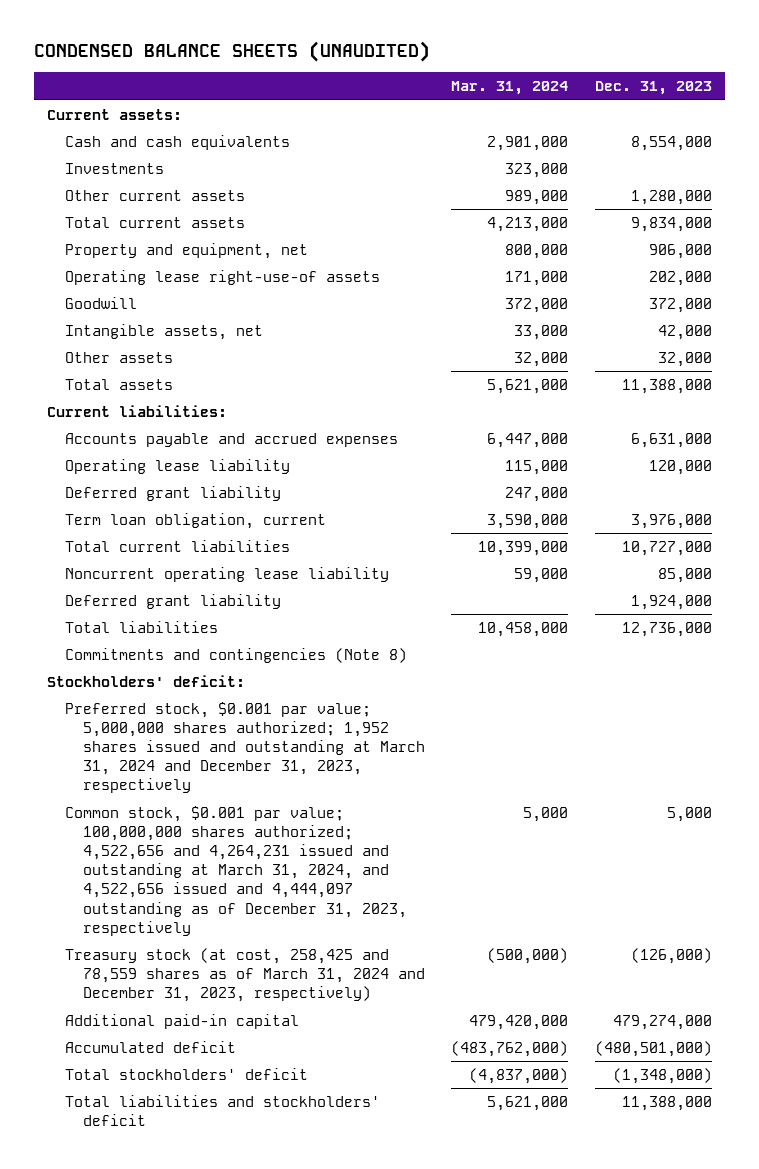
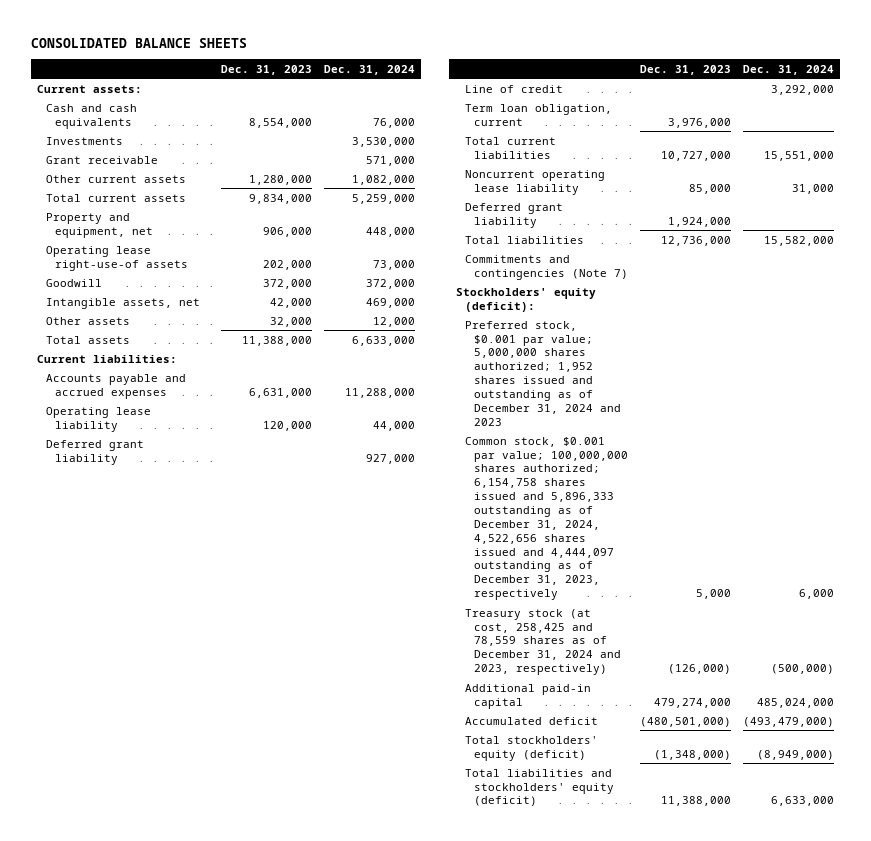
- CONDENSED BALANCE SHEETS (UNAUDITED)
+ CONSOLIDATED BALANCE SHEETS
- | Mar. 31, 2024 | Dec. 31, 2023
+ | Dec. 31, 2023 | Dec. 31, 2024
+ Grant receivable | | 571,000
+ Line of credit | | 3,292,000
- Commitments and contingencies (Note 8)
- Stockholders' deficit:
- Preferred stock, $0.001 par value; 5,000,000 shares authorized; 1,952 shares issued and outstanding at March 31, 2024 and December 31, 2023, respectively
- Common stock, $0.001 par value; 100,000,000 shares authorized; 4,522,656 and 4,264,231 issued and outstanding at March 31, 2024, and 4,522,656 issued and 4,444,097 outstanding as of December 31, 2023, respectively | 5,000 | 5,000
- Treasury stock (at cost, 258,425 and 78,559 shares as of March 31, 2024 and December 31, 2023, respectively) | (500,000) | (126,000)
+ Commitments and contingencies (Note 7)
+ Stockholders' equity (deficit):
+ Preferred stock, $0.001 par value; 5,000,000 shares authorized; 1,952 shares issued and outstanding as of December 31, 2024 and 2023
+ Common stock, $0.001 par value; 100,000,000 shares authorized; 6,154,758 shares issued and 5,896,333 outstanding as of December 31, 2024, 4,522,656 shares issued and 4,444,097 outstanding as of December 31, 2023, respectively | 5,000 | 6,000
+ Treasury stock (at cost, 258,425 and 78,559 shares as of December 31, 2024 and 2023, respectively) | (126,000) | (500,000)
- Total stockholders' deficit | (4,837,000) | (1,348,000)
- Total liabilities and stockholders' deficit | 5,621,000 | 11,388,000
+ Total stockholders' equity (deficit) | (1,348,000) | (8,949,000)
+ Total liabilities and stockholders' equity (deficit) | 11,388,000 | 6,633,000

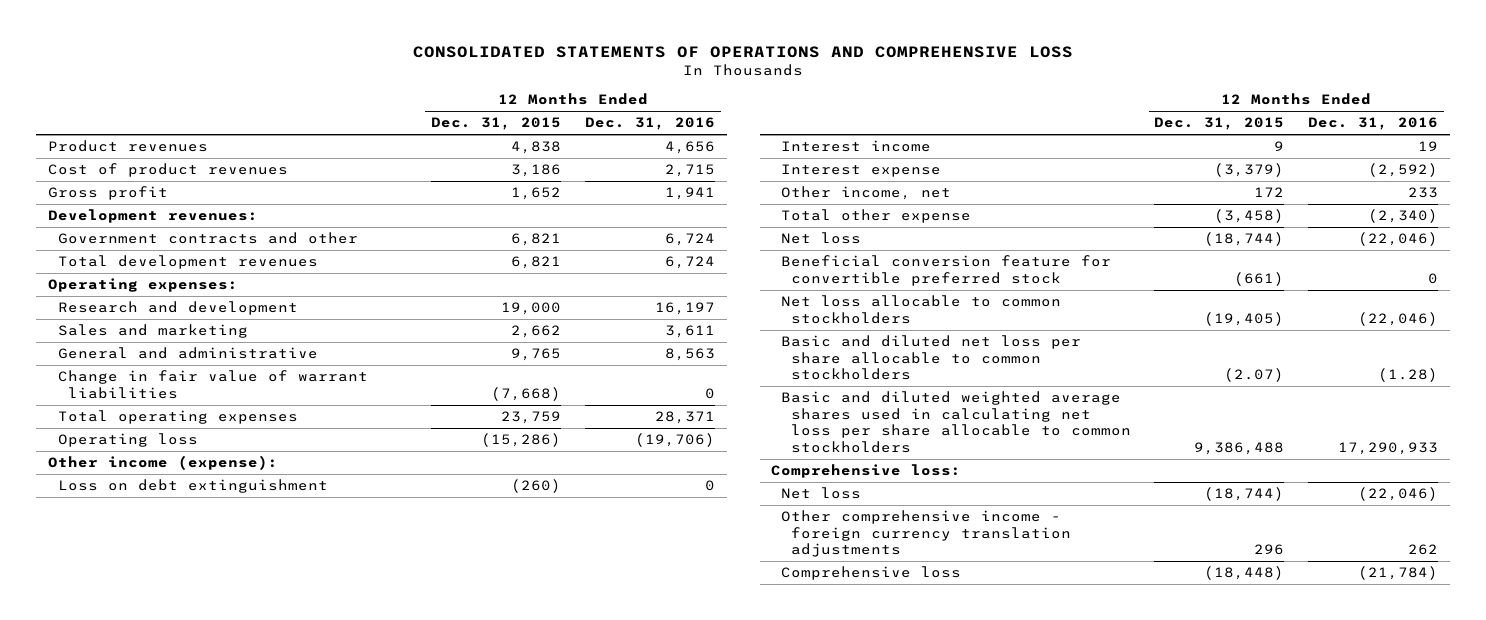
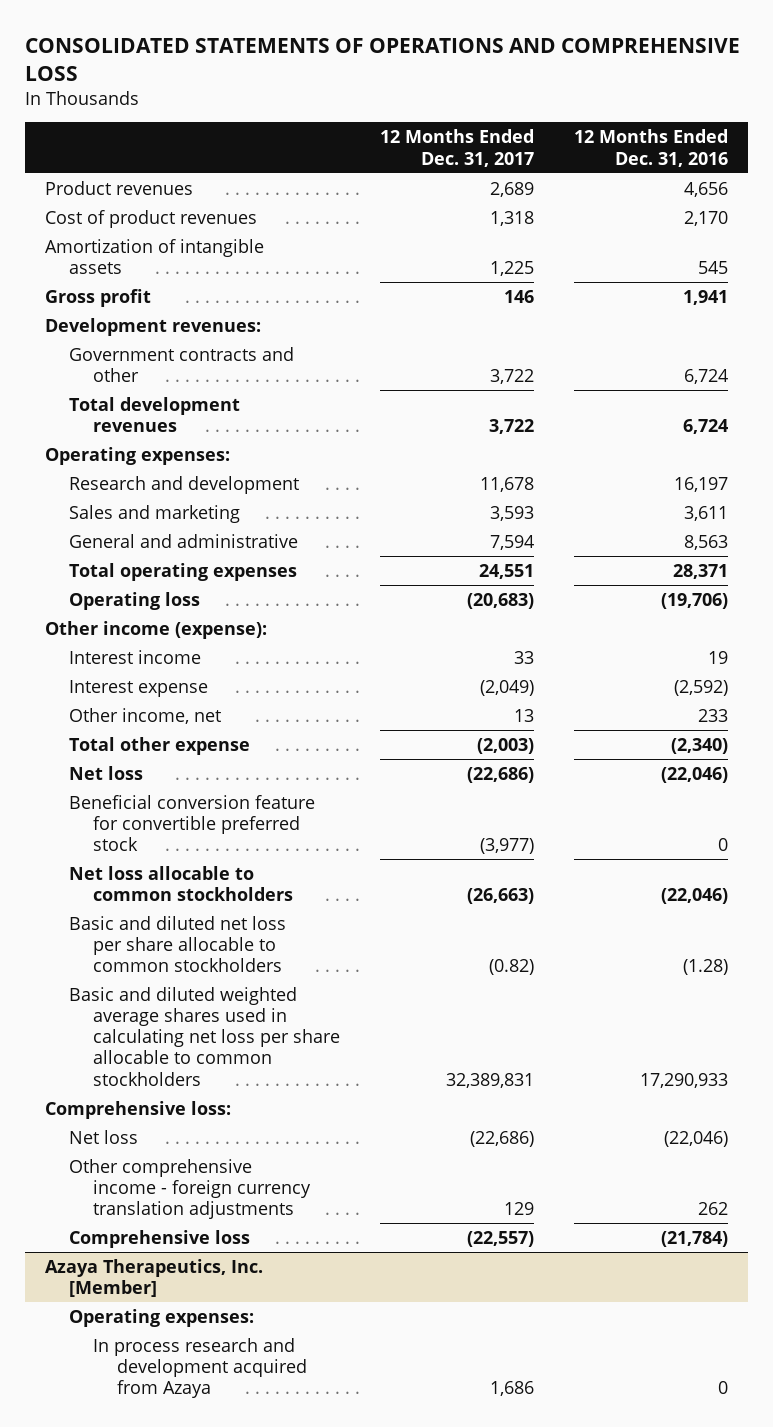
- | 12 Months Ended Dec. 31, 2015 | 12 Months Ended Dec. 31, 2016
+ | 12 Months Ended Dec. 31, 2017 | 12 Months Ended Dec. 31, 2016
- Cost of product revenues | 3,186 | 2,715
+ Cost of product revenues | 1,318 | 2,170
+ Amortization of intangible assets | 1,225 | 545
- Change in fair value of warrant liabilities | (7,668) | 0
- Loss on debt extinguishment | (260) | 0
+ Azaya Therapeutics, Inc. [Member]
+ Operating expenses:
+ In process research and development acquired from Azaya | 1,686 | 0

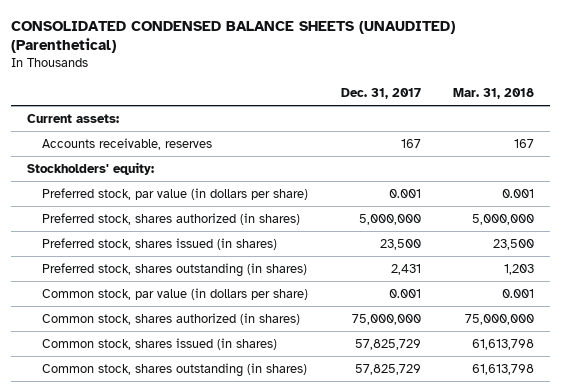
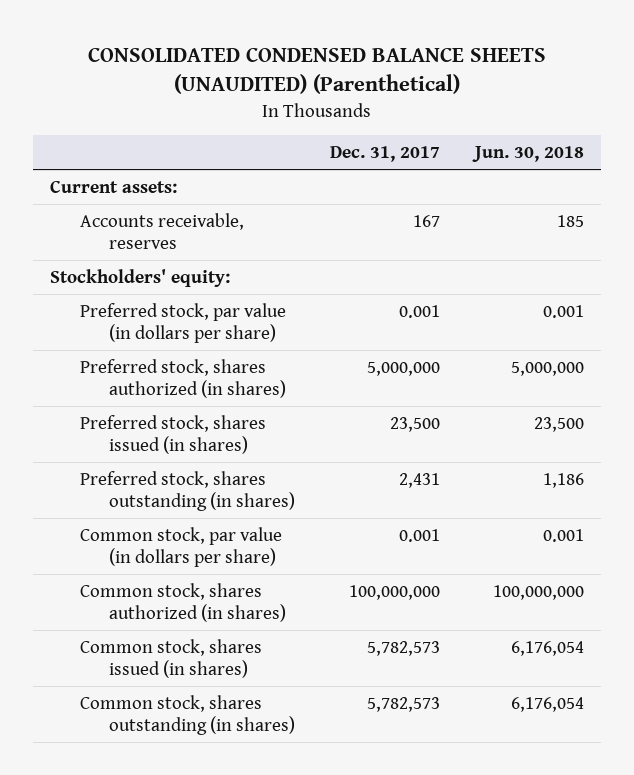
- | Dec. 31, 2017 | Mar. 31, 2018
+ | Dec. 31, 2017 | Jun. 30, 2018
- Common stock, shares authorized (in shares) | 75,000,000 | 75,000,000
- Common stock, shares issued (in shares) | 57,825,729 | 61,613,798
- Common stock, shares outstanding (in shares) | 57,825,729 | 61,613,798
+ Common stock, shares authorized (in shares) | 100,000,000 | 100,000,000
+ Common stock, shares issued (in shares) | 5,782,573 | 6,176,054
+ Common stock, shares outstanding (in shares) | 5,782,573 | 6,176,054

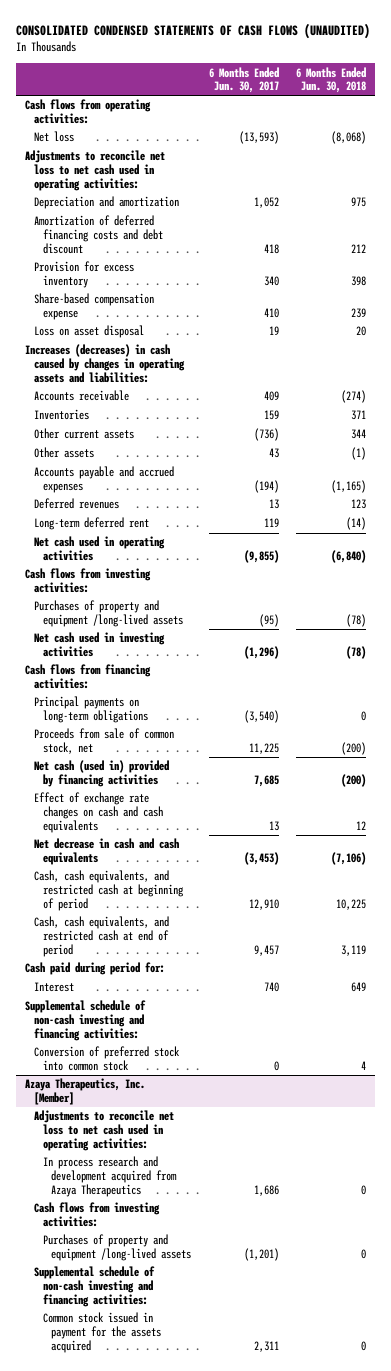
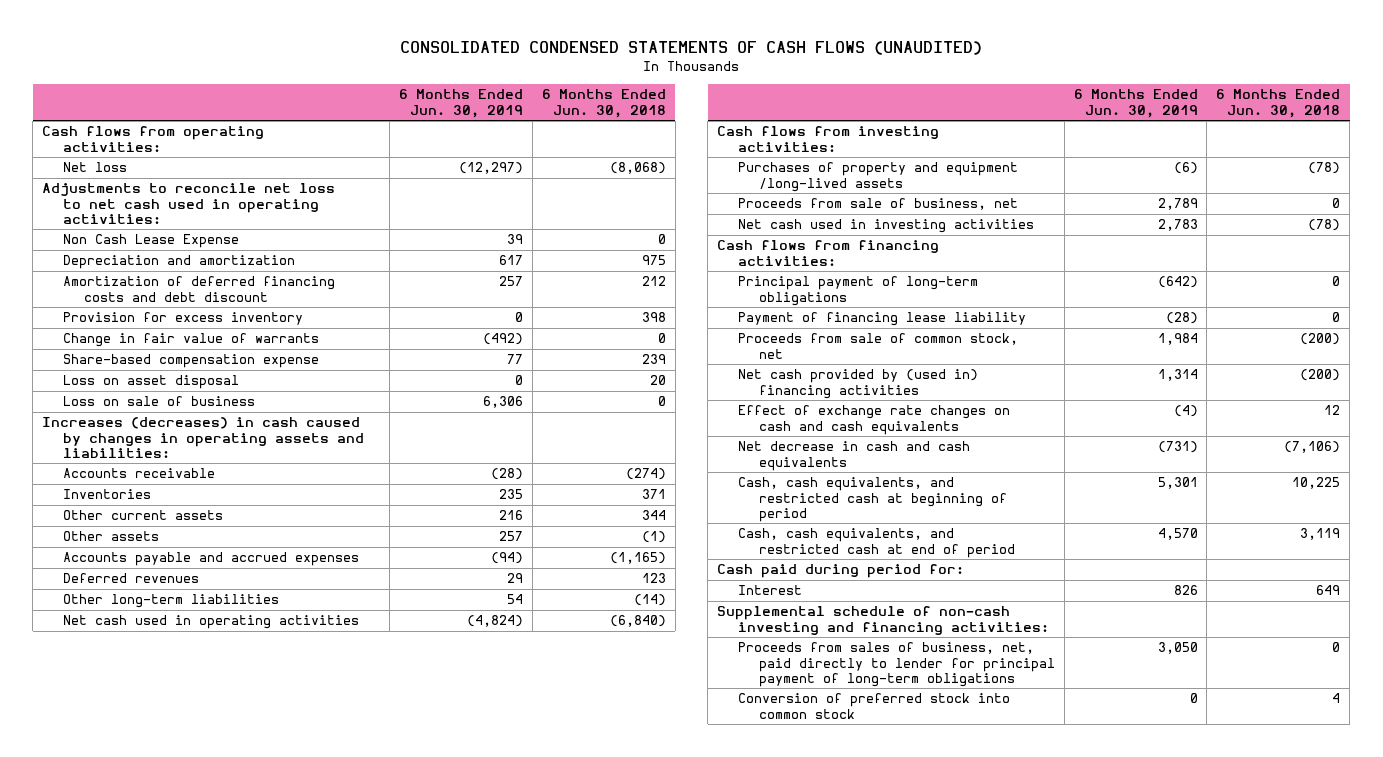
- | 6 Months Ended Jun. 30, 2017 | 6 Months Ended Jun. 30, 2018
+ | 6 Months Ended Jun. 30, 2019 | 6 Months Ended Jun. 30, 2018
+ Non Cash Lease Expense | 39 | 0
+ Change in fair value of warrants | (492) | 0
+ Loss on sale of business | 6,306 | 0
- Long-term deferred rent | 119 | (14)
+ Other long-term liabilities | 54 | (14)
+ Proceeds from sale of business, net | 2,789 | 0
- Principal payments on long-term obligations | (3,540) | 0
+ Principal payment of long-term obligations | (642) | 0
+ Payment of financing lease liability | (28) | 0
- Net cash (used in) provided by financing activities | 7,685 | (200)
+ Net cash provided by (used in) financing activities | 1,314 | (200)
+ Proceeds from sales of business, net, paid directly to lender for principal payment of long-term obligations | 3,050 | 0
- Azaya Therapeutics, Inc. [Member]
- Adjustments to reconcile net loss to net cash used in operating activities:
- In process research and development acquired from Azaya Therapeutics | 1,686 | 0
- Cash flows from investing activities:
- Purchases of property and equipment /long-lived assets | (1,201) | 0
- Supplemental schedule of non-cash investing and financing activities:
- Common stock issued in payment for the assets acquired | 2,311 | 0

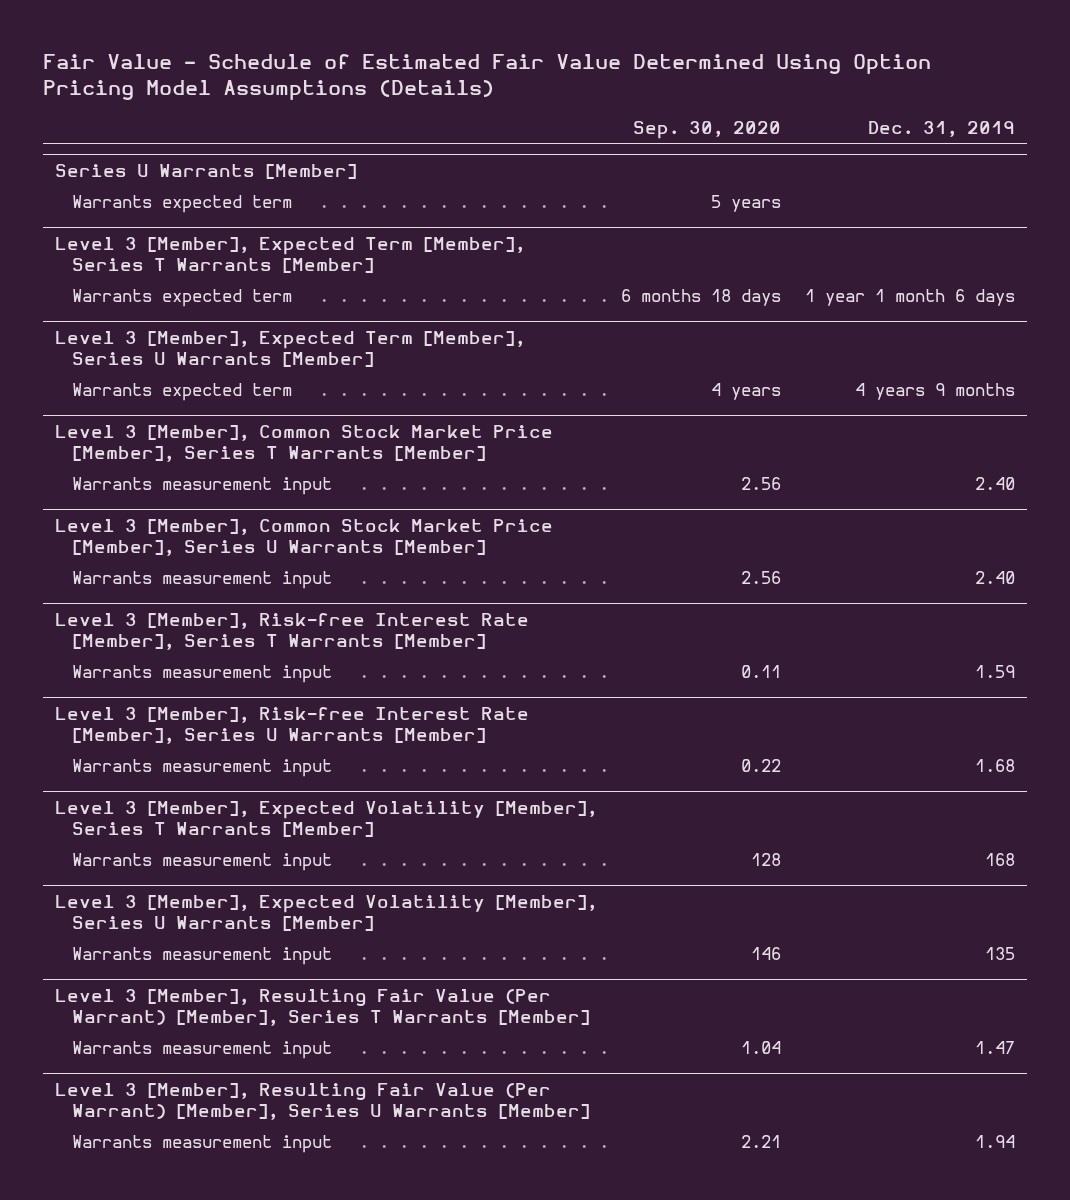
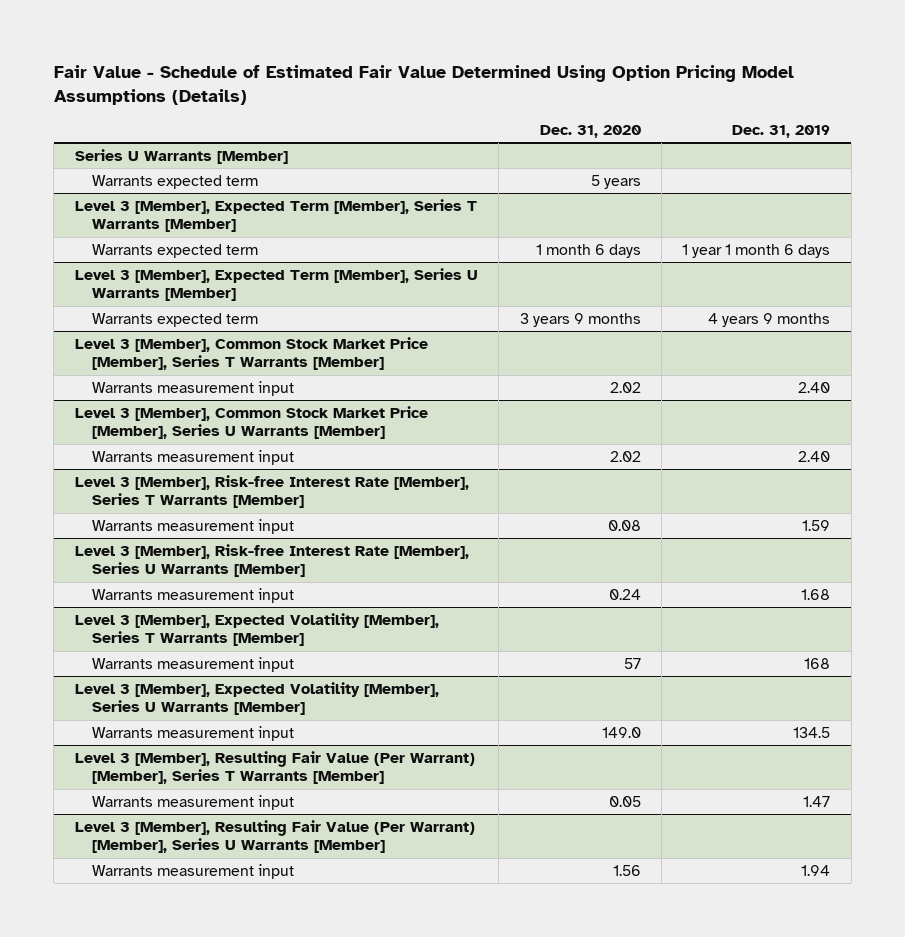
- | Sep. 30, 2020 | Dec. 31, 2019
+ | Dec. 31, 2020 | Dec. 31, 2019
@ Level 3 [Member], Expected Volatility [Member], Series U Warrants [Member]
- Warrants measurement input | 146 | 135
+ Warrants measurement input | 149.0 | 134.5

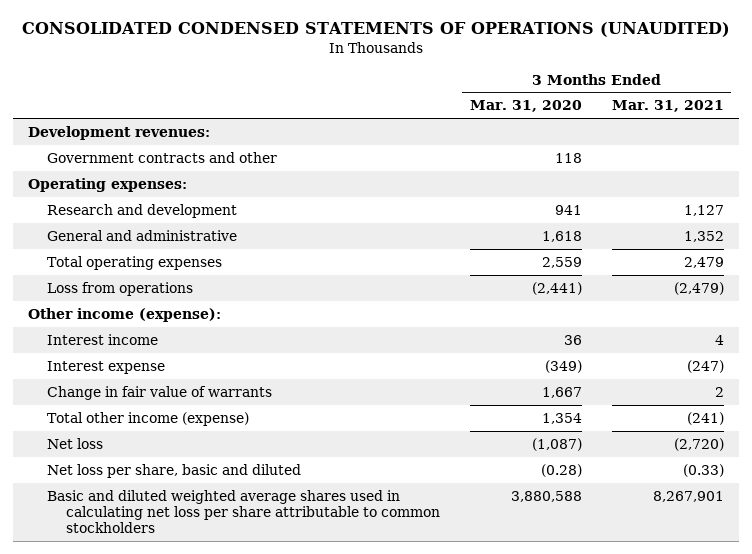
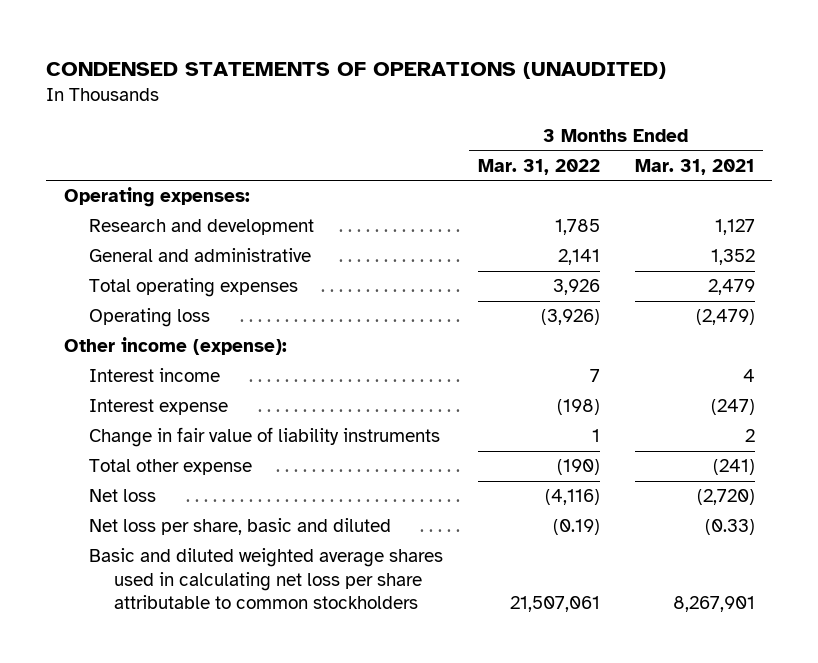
- CONSOLIDATED CONDENSED STATEMENTS OF OPERATIONS (UNAUDITED)
+ CONDENSED STATEMENTS OF OPERATIONS (UNAUDITED)
- | 3 Months Ended Mar. 31, 2020 | 3 Months Ended Mar. 31, 2021
+ | 3 Months Ended Mar. 31, 2022 | 3 Months Ended Mar. 31, 2021
- Development revenues:
- Government contracts and other | 118 |
- Loss from operations | (2,441) | (2,479)
+ Operating loss | (3,926) | (2,479)
- Change in fair value of warrants | 1,667 | 2
- Total other income (expense) | 1,354 | (241)
+ Change in fair value of liability instruments | 1 | 2
+ Total other expense | (190) | (241)

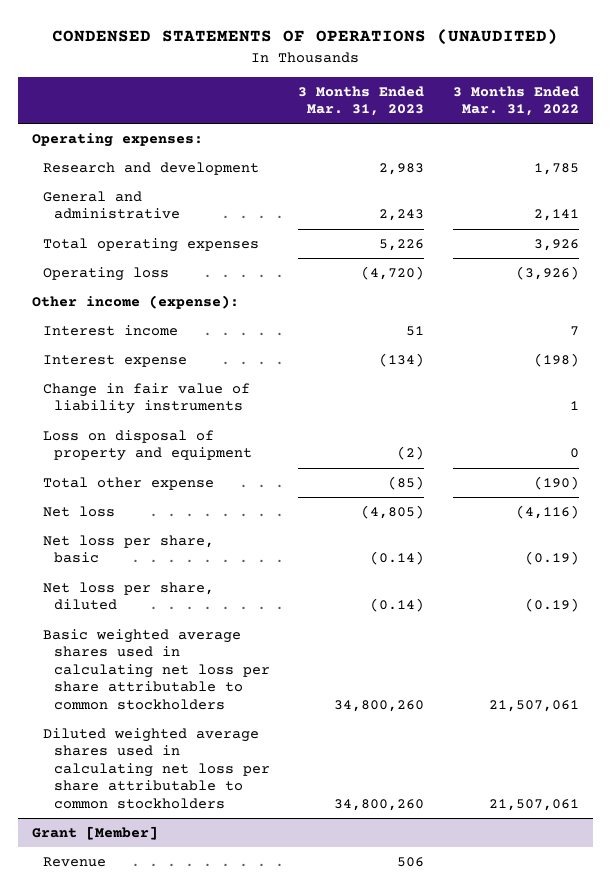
- | 3 Months Ended Mar. 31, 2022 | 3 Months Ended Mar. 31, 2021
+ | 3 Months Ended Mar. 31, 2023 | 3 Months Ended Mar. 31, 2022
+ Loss on disposal of property and equipment | (2) | 0
- Net loss per share, basic and diluted | (0.19) | (0.33)
- Basic and diluted weighted average shares used in calculating net loss per share attributable to common stockholders | 21,507,061 | 8,267,901
+ Net loss per share, basic | (0.14) | (0.19)
+ Net loss per share, diluted | (0.14) | (0.19)
+ Basic weighted average shares used in calculating net loss per share attributable to common stockholders | 34,800,260 | 21,507,061
+ Diluted weighted average shares used in calculating net loss per share attributable to common stockholders | 34,800,260 | 21,507,061
+ Grant [Member]
+ Revenue | 506 |

